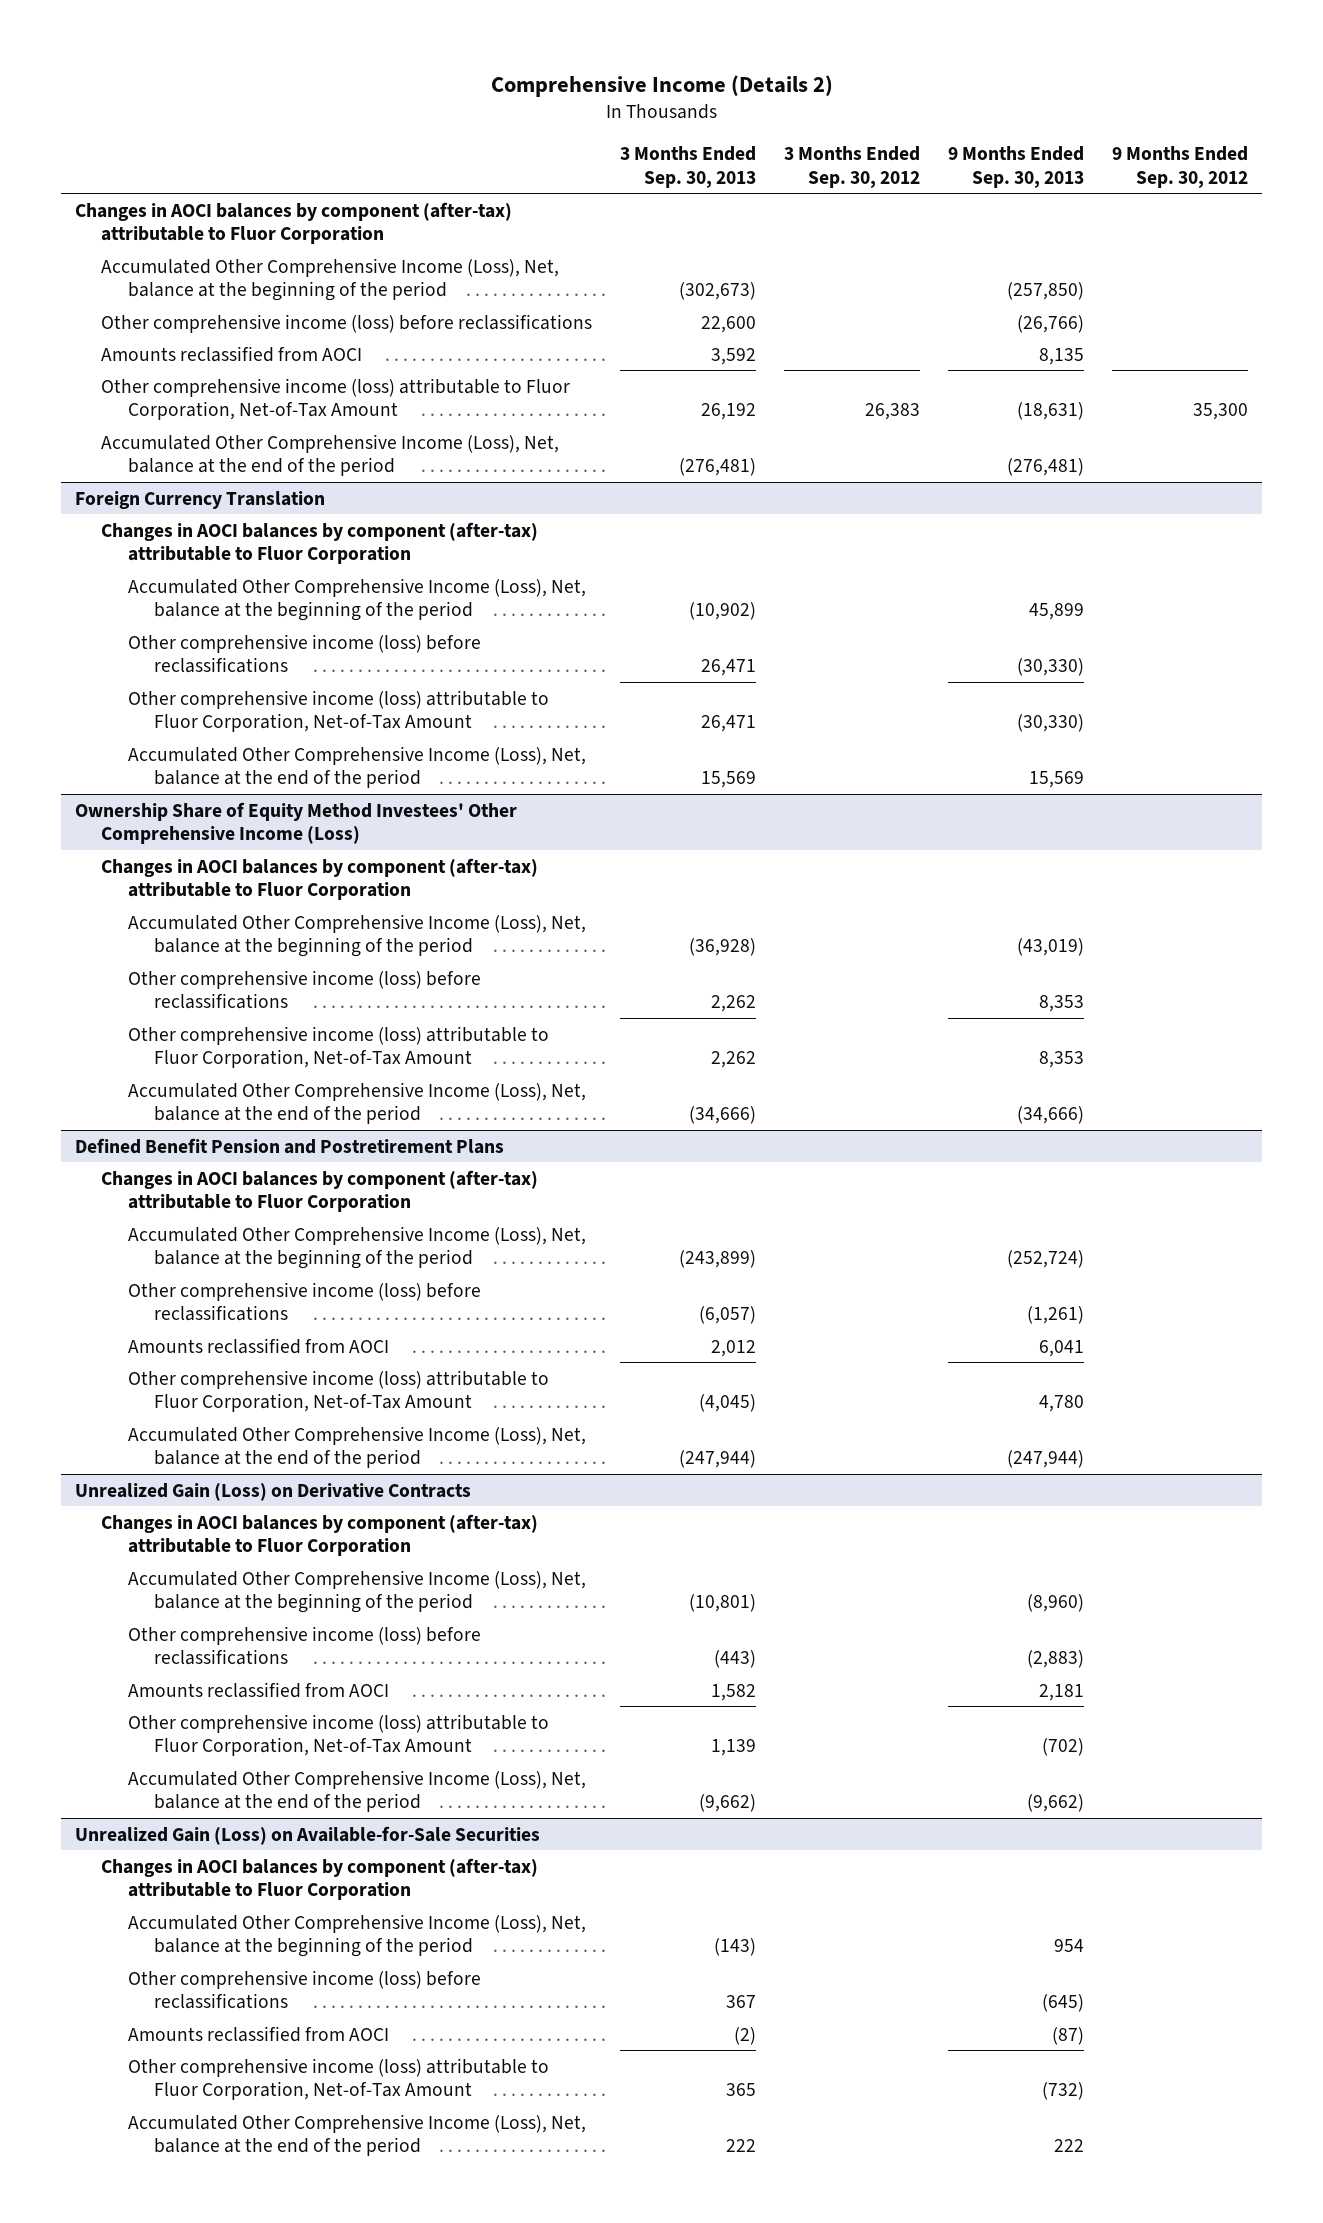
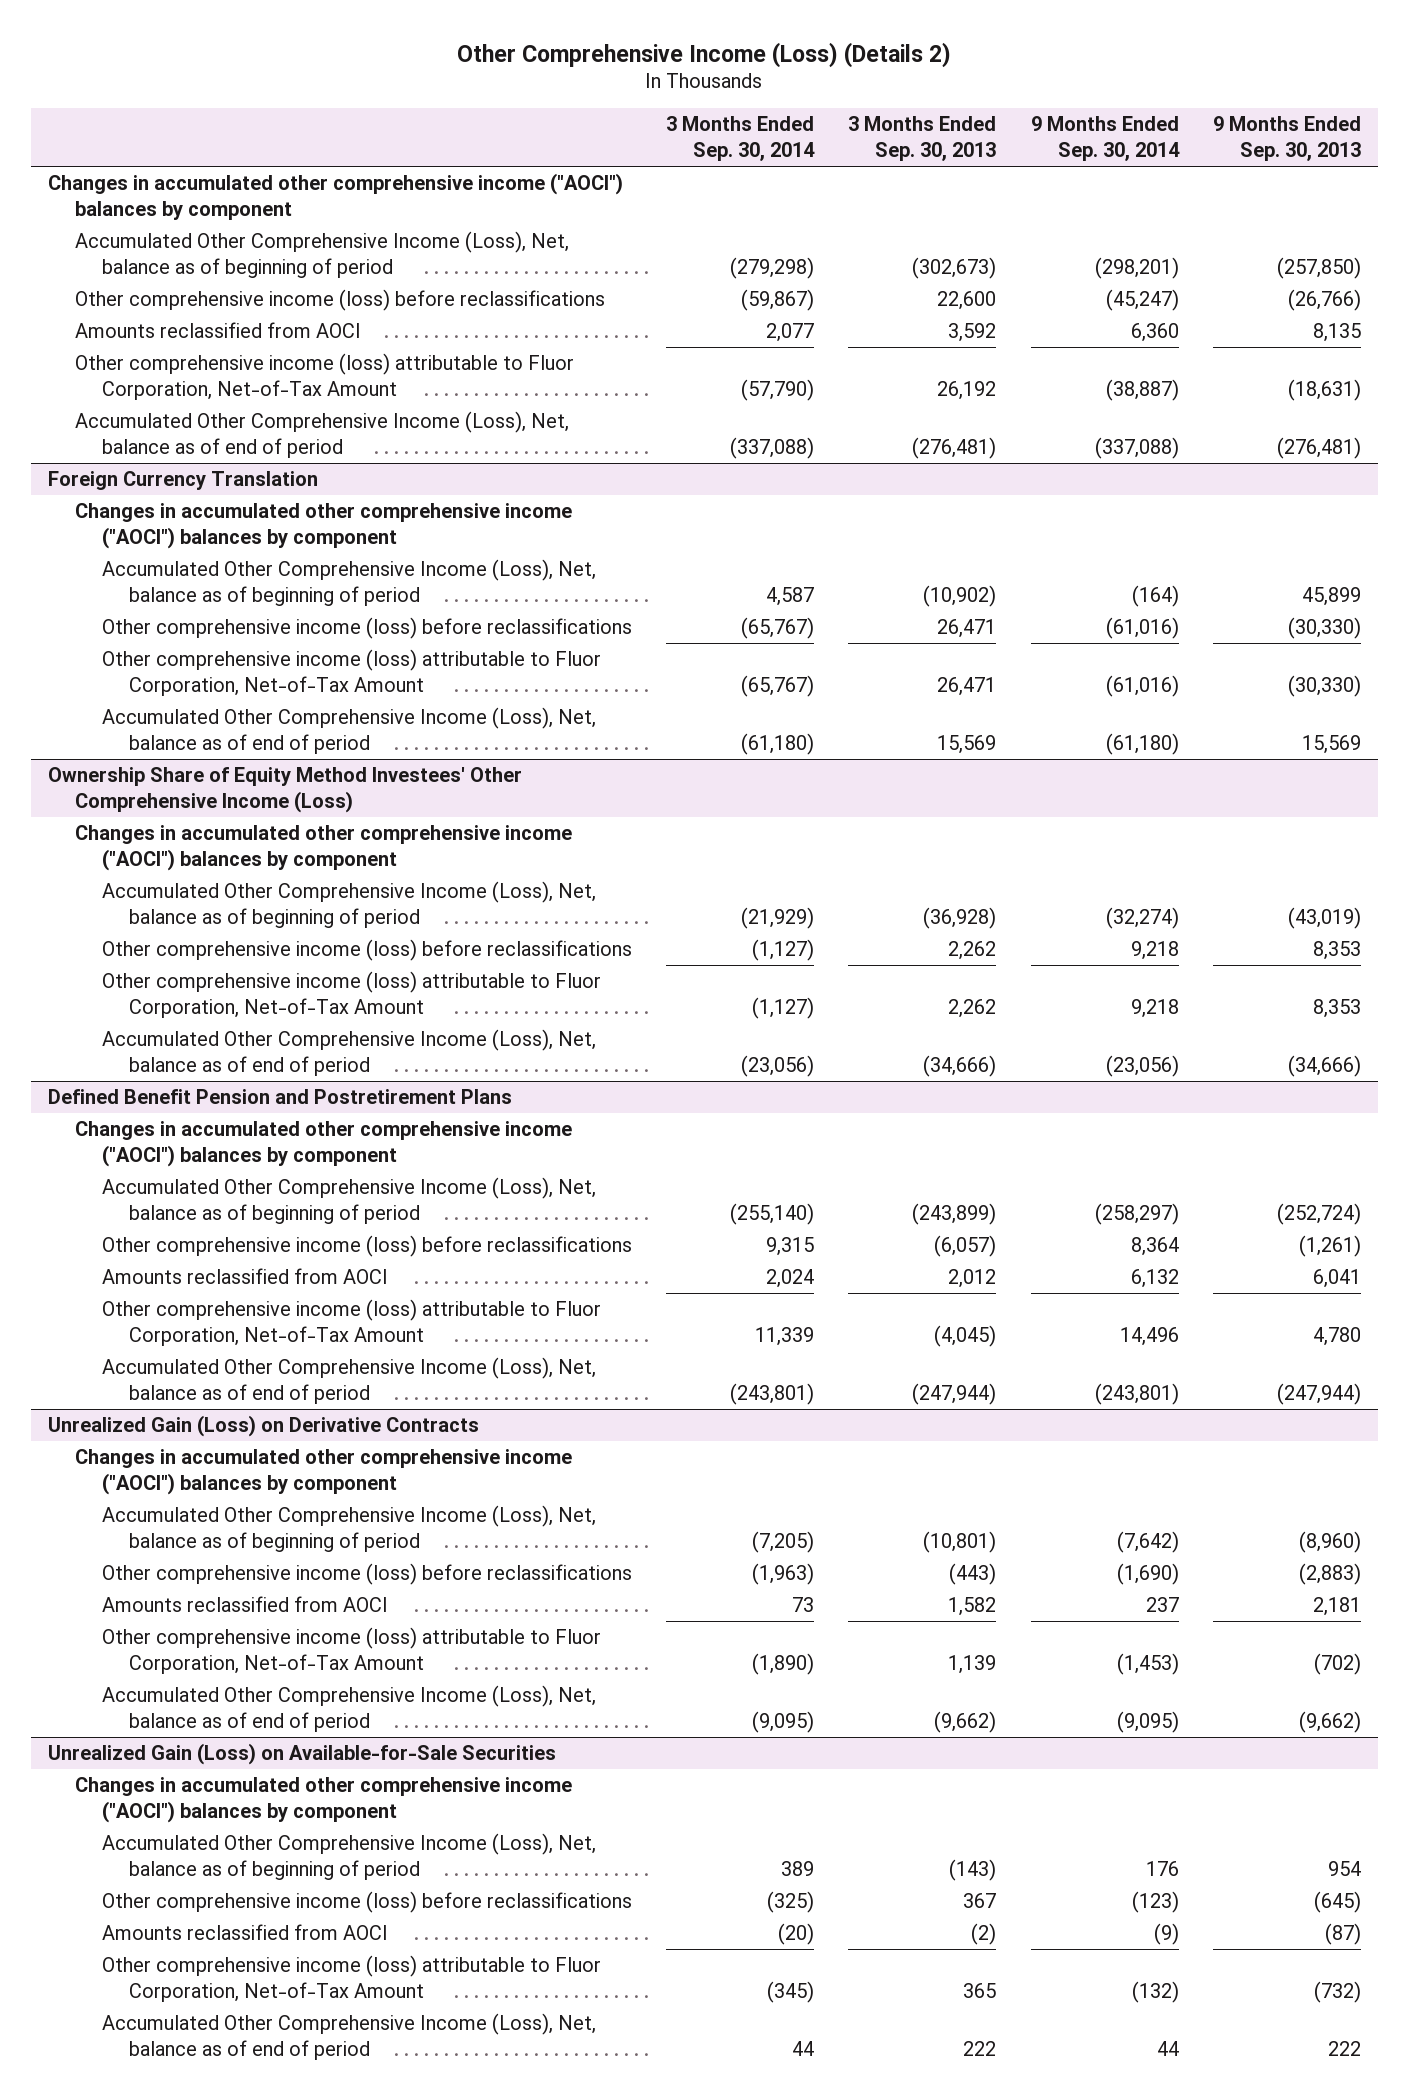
- Comprehensive Income (Details 2)
+ Other Comprehensive Income (Loss) (Details 2)
- | 3 Months Ended Sep. 30, 2013 | 3 Months Ended Sep. 30, 2012 | 9 Months Ended Sep. 30, 2013 | 9 Months Ended Sep. 30, 2012
+ | 3 Months Ended Sep. 30, 2014 | 3 Months Ended Sep. 30, 2013 | 9 Months Ended Sep. 30, 2014 | 9 Months Ended Sep. 30, 2013
- Changes in AOCI balances by component (after-tax) attributable to Fluor Corporation
- Accumulated Other Comprehensive Income (Loss), Net, balance at the beginning of the period | (302,673) | | (257,850) |
+ Changes in accumulated other comprehensive income ("AOCI") balances by component
+ Accumulated Other Comprehensive Income (Loss), Net, balance as of beginning of period | (279,298) | (302,673) | (298,201) | (257,850)
- Accumulated Other Comprehensive Income (Loss), Net, balance at the end of the period | (276,481) | | (276,481) |
+ Accumulated Other Comprehensive Income (Loss), Net, balance as of end of period | (337,088) | (276,481) | (337,088) | (276,481)
@ Foreign Currency Translation
- Changes in AOCI balances by component (after-tax) attributable to Fluor Corporation
- Accumulated Other Comprehensive Income (Loss), Net, balance at the beginning of the period | (10,902) | | 45,899 |
+ Changes in accumulated other comprehensive income ("AOCI") balances by component
+ Accumulated Other Comprehensive Income (Loss), Net, balance as of beginning of period | 4,587 | (10,902) | (164) | 45,899
- Accumulated Other Comprehensive Income (Loss), Net, balance at the end of the period | 15,569 | | 15,569 |
+ Accumulated Other Comprehensive Income (Loss), Net, balance as of end of period | (61,180) | 15,569 | (61,180) | 15,569
@ Ownership Share of Equity Method Investees' Other Comprehensive Income (Loss)
- Changes in AOCI balances by component (after-tax) attributable to Fluor Corporation
- Accumulated Other Comprehensive Income (Loss), Net, balance at the beginning of the period | (36,928) | | (43,019) |
+ Changes in accumulated other comprehensive income ("AOCI") balances by component
+ Accumulated Other Comprehensive Income (Loss), Net, balance as of beginning of period | (21,929) | (36,928) | (32,274) | (43,019)
- Accumulated Other Comprehensive Income (Loss), Net, balance at the end of the period | (34,666) | | (34,666) |
+ Accumulated Other Comprehensive Income (Loss), Net, balance as of end of period | (23,056) | (34,666) | (23,056) | (34,666)
@ Defined Benefit Pension and Postretirement Plans
- Changes in AOCI balances by component (after-tax) attributable to Fluor Corporation
- Accumulated Other Comprehensive Income (Loss), Net, balance at the beginning of the period | (243,899) | | (252,724) |
+ Changes in accumulated other comprehensive income ("AOCI") balances by component
+ Accumulated Other Comprehensive Income (Loss), Net, balance as of beginning of period | (255,140) | (243,899) | (258,297) | (252,724)
- Accumulated Other Comprehensive Income (Loss), Net, balance at the end of the period | (247,944) | | (247,944) |
+ Accumulated Other Comprehensive Income (Loss), Net, balance as of end of period | (243,801) | (247,944) | (243,801) | (247,944)
@ Unrealized Gain (Loss) on Derivative Contracts
- Changes in AOCI balances by component (after-tax) attributable to Fluor Corporation
- Accumulated Other Comprehensive Income (Loss), Net, balance at the beginning of the period | (10,801) | | (8,960) |
+ Changes in accumulated other comprehensive income ("AOCI") balances by component
+ Accumulated Other Comprehensive Income (Loss), Net, balance as of beginning of period | (7,205) | (10,801) | (7,642) | (8,960)
- Accumulated Other Comprehensive Income (Loss), Net, balance at the end of the period | (9,662) | | (9,662) |
+ Accumulated Other Comprehensive Income (Loss), Net, balance as of end of period | (9,095) | (9,662) | (9,095) | (9,662)
@ Unrealized Gain (Loss) on Available-for-Sale Securities
- Changes in AOCI balances by component (after-tax) attributable to Fluor Corporation
- Accumulated Other Comprehensive Income (Loss), Net, balance at the beginning of the period | (143) | | 954 |
+ Changes in accumulated other comprehensive income ("AOCI") balances by component
+ Accumulated Other Comprehensive Income (Loss), Net, balance as of beginning of period | 389 | (143) | 176 | 954
- Accumulated Other Comprehensive Income (Loss), Net, balance at the end of the period | 222 | | 222 |
+ Accumulated Other Comprehensive Income (Loss), Net, balance as of end of period | 44 | 222 | 44 | 222

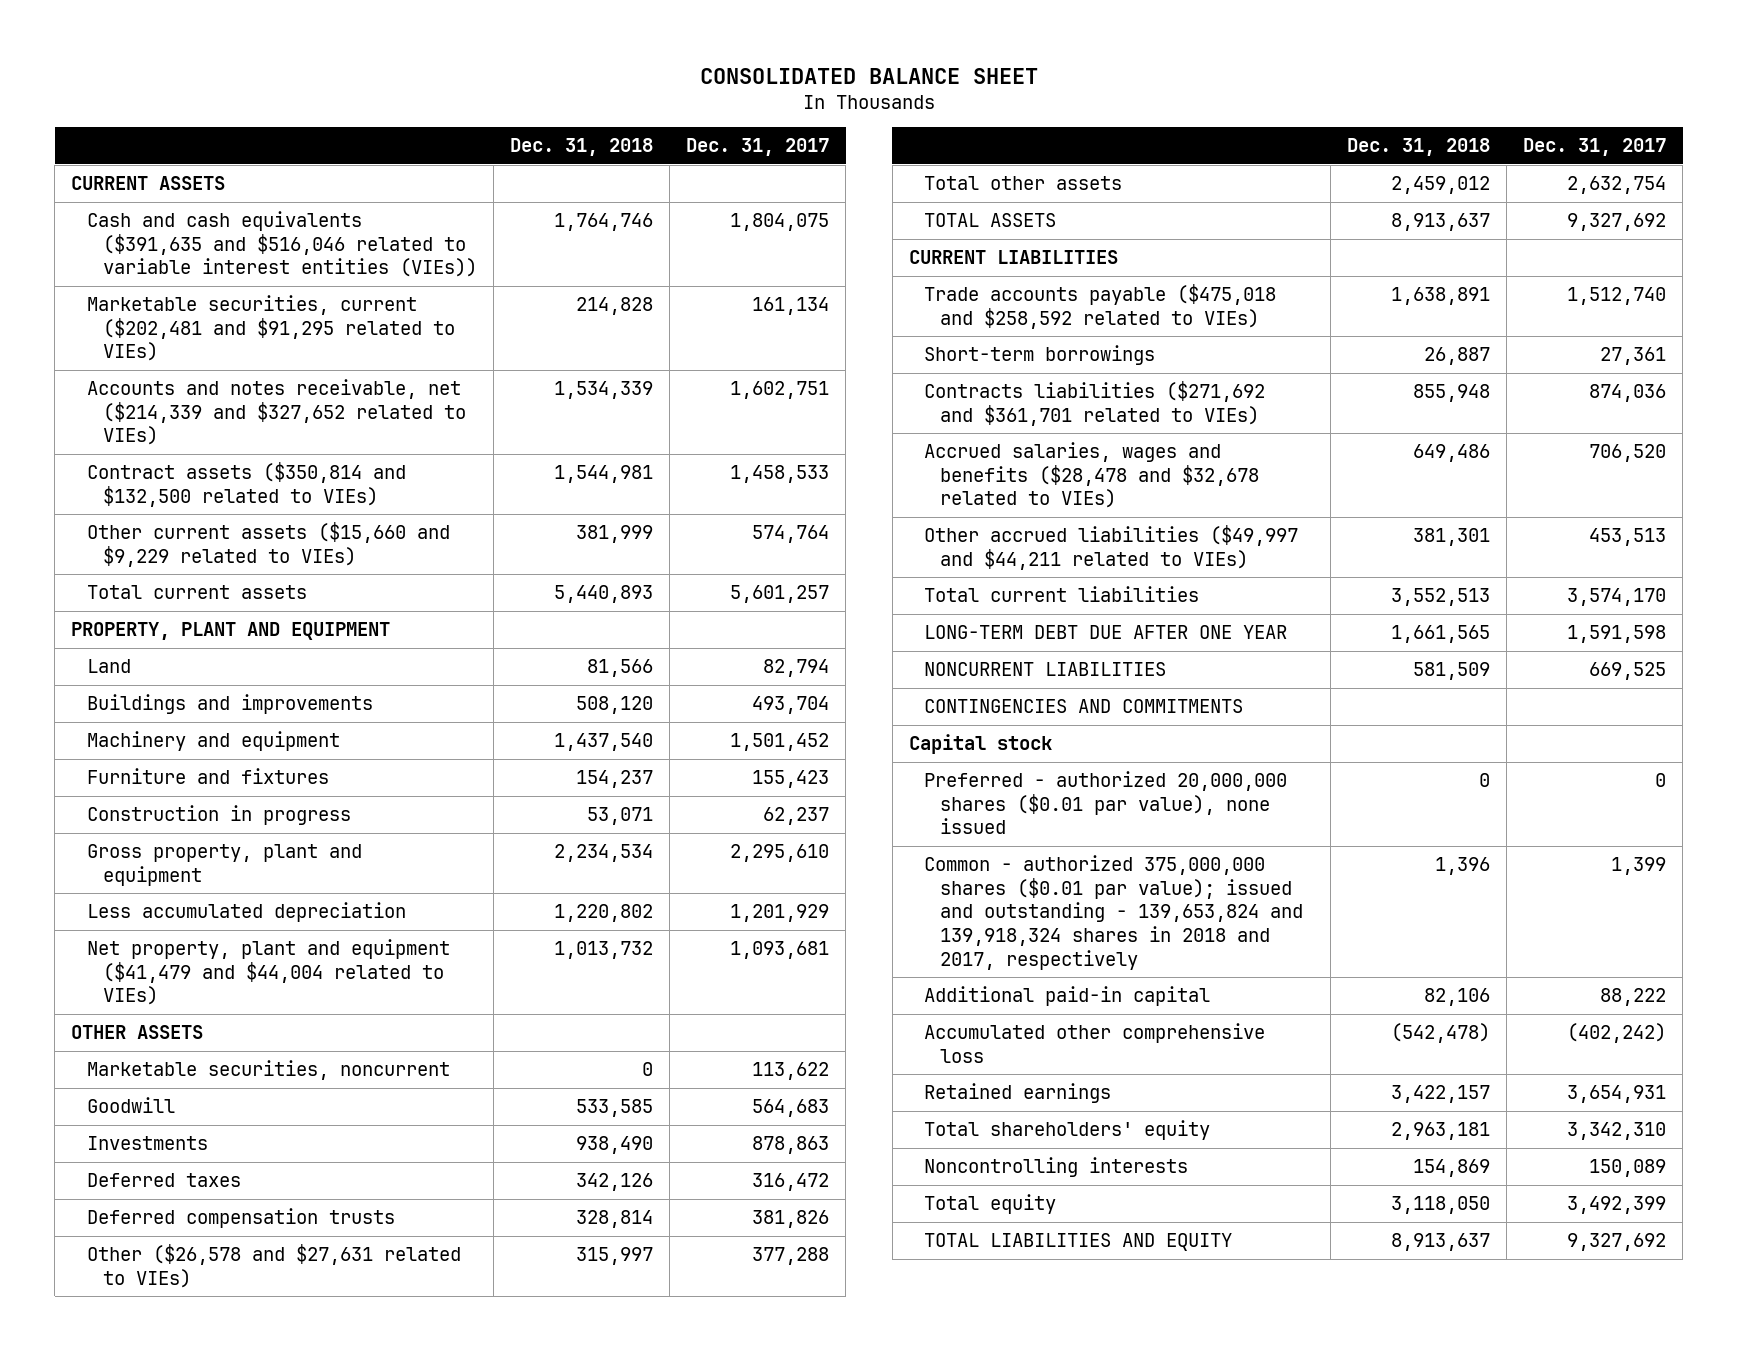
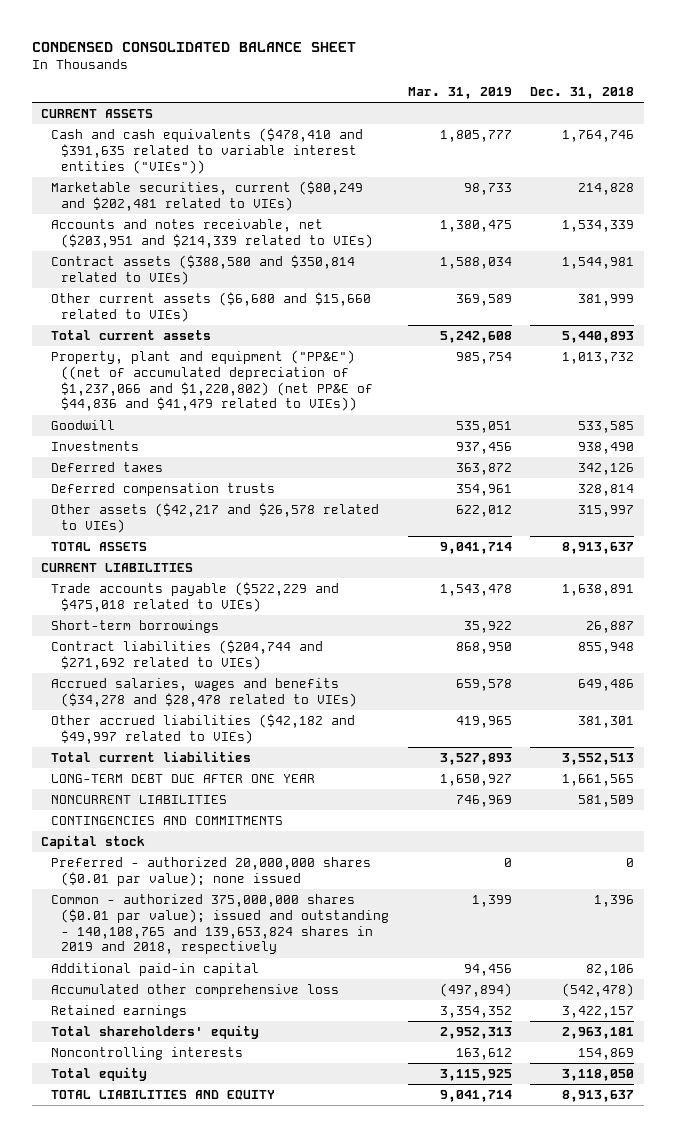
- CONSOLIDATED BALANCE SHEET
+ CONDENSED CONSOLIDATED BALANCE SHEET
- | Dec. 31, 2018 | Dec. 31, 2017
+ | Mar. 31, 2019 | Dec. 31, 2018
- Cash and cash equivalents ($391,635 and $516,046 related to variable interest entities (VIEs)) | 1,764,746 | 1,804,075
- Marketable securities, current ($202,481 and $91,295 related to VIEs) | 214,828 | 161,134
- Accounts and notes receivable, net ($214,339 and $327,652 related to VIEs) | 1,534,339 | 1,602,751
- Contract assets ($350,814 and $132,500 related to VIEs) | 1,544,981 | 1,458,533
- Other current assets ($15,660 and $9,229 related to VIEs) | 381,999 | 574,764
+ Cash and cash equivalents ($478,410 and $391,635 related to variable interest entities ("VIEs")) | 1,805,777 | 1,764,746
+ Marketable securities, current ($80,249 and $202,481 related to VIEs) | 98,733 | 214,828
+ Accounts and notes receivable, net ($203,951 and $214,339 related to VIEs) | 1,380,475 | 1,534,339
+ Contract assets ($388,580 and $350,814 related to VIEs) | 1,588,034 | 1,544,981
+ Other current assets ($6,680 and $15,660 related to VIEs) | 369,589 | 381,999
- PROPERTY, PLANT AND EQUIPMENT
- Land | 81,566 | 82,794
- Buildings and improvements | 508,120 | 493,704
- Machinery and equipment | 1,437,540 | 1,501,452
- Furniture and fixtures | 154,237 | 155,423
- Construction in progress | 53,071 | 62,237
- Gross property, plant and equipment | 2,234,534 | 2,295,610
- Less accumulated depreciation | 1,220,802 | 1,201,929
- Net property, plant and equipment ($41,479 and $44,004 related to VIEs) | 1,013,732 | 1,093,681
- OTHER ASSETS
- Marketable securities, noncurrent | 0 | 113,622
+ Property, plant and equipment ("PP&E") ((net of accumulated depreciation of $1,237,066 and $1,220,802) (net PP&E of $44,836 and $41,479 related to VIEs)) | 985,754 | 1,013,732
- Other ($26,578 and $27,631 related to VIEs) | 315,997 | 377,288
- Total other assets | 2,459,012 | 2,632,754
+ Other assets ($42,217 and $26,578 related to VIEs) | 622,012 | 315,997
- Trade accounts payable ($475,018 and $258,592 related to VIEs) | 1,638,891 | 1,512,740
+ Trade accounts payable ($522,229 and $475,018 related to VIEs) | 1,543,478 | 1,638,891
- Contracts liabilities ($271,692 and $361,701 related to VIEs) | 855,948 | 874,036
- Accrued salaries, wages and benefits ($28,478 and $32,678 related to VIEs) | 649,486 | 706,520
- Other accrued liabilities ($49,997 and $44,211 related to VIEs) | 381,301 | 453,513
+ Contract liabilities ($204,744 and $271,692 related to VIEs) | 868,950 | 855,948
+ Accrued salaries, wages and benefits ($34,278 and $28,478 related to VIEs) | 659,578 | 649,486
+ Other accrued liabilities ($42,182 and $49,997 related to VIEs) | 419,965 | 381,301
- Preferred - authorized 20,000,000 shares ($0.01 par value), none issued | 0 | 0
- Common - authorized 375,000,000 shares ($0.01 par value); issued and outstanding - 139,653,824 and 139,918,324 shares in 2018 and 2017, respectively | 1,396 | 1,399
+ Preferred - authorized 20,000,000 shares ($0.01 par value); none issued | 0 | 0
+ Common - authorized 375,000,000 shares ($0.01 par value); issued and outstanding - 140,108,765 and 139,653,824 shares in 2019 and 2018, respectively | 1,399 | 1,396

